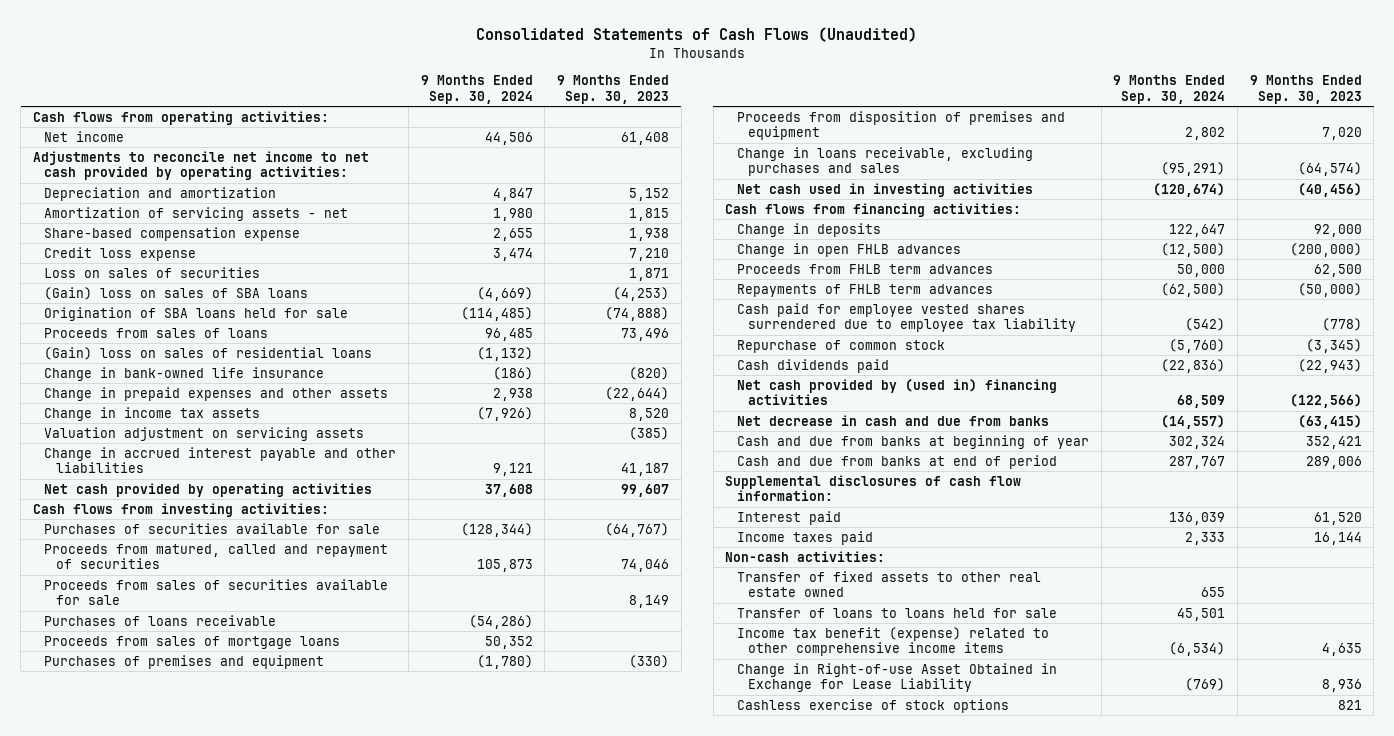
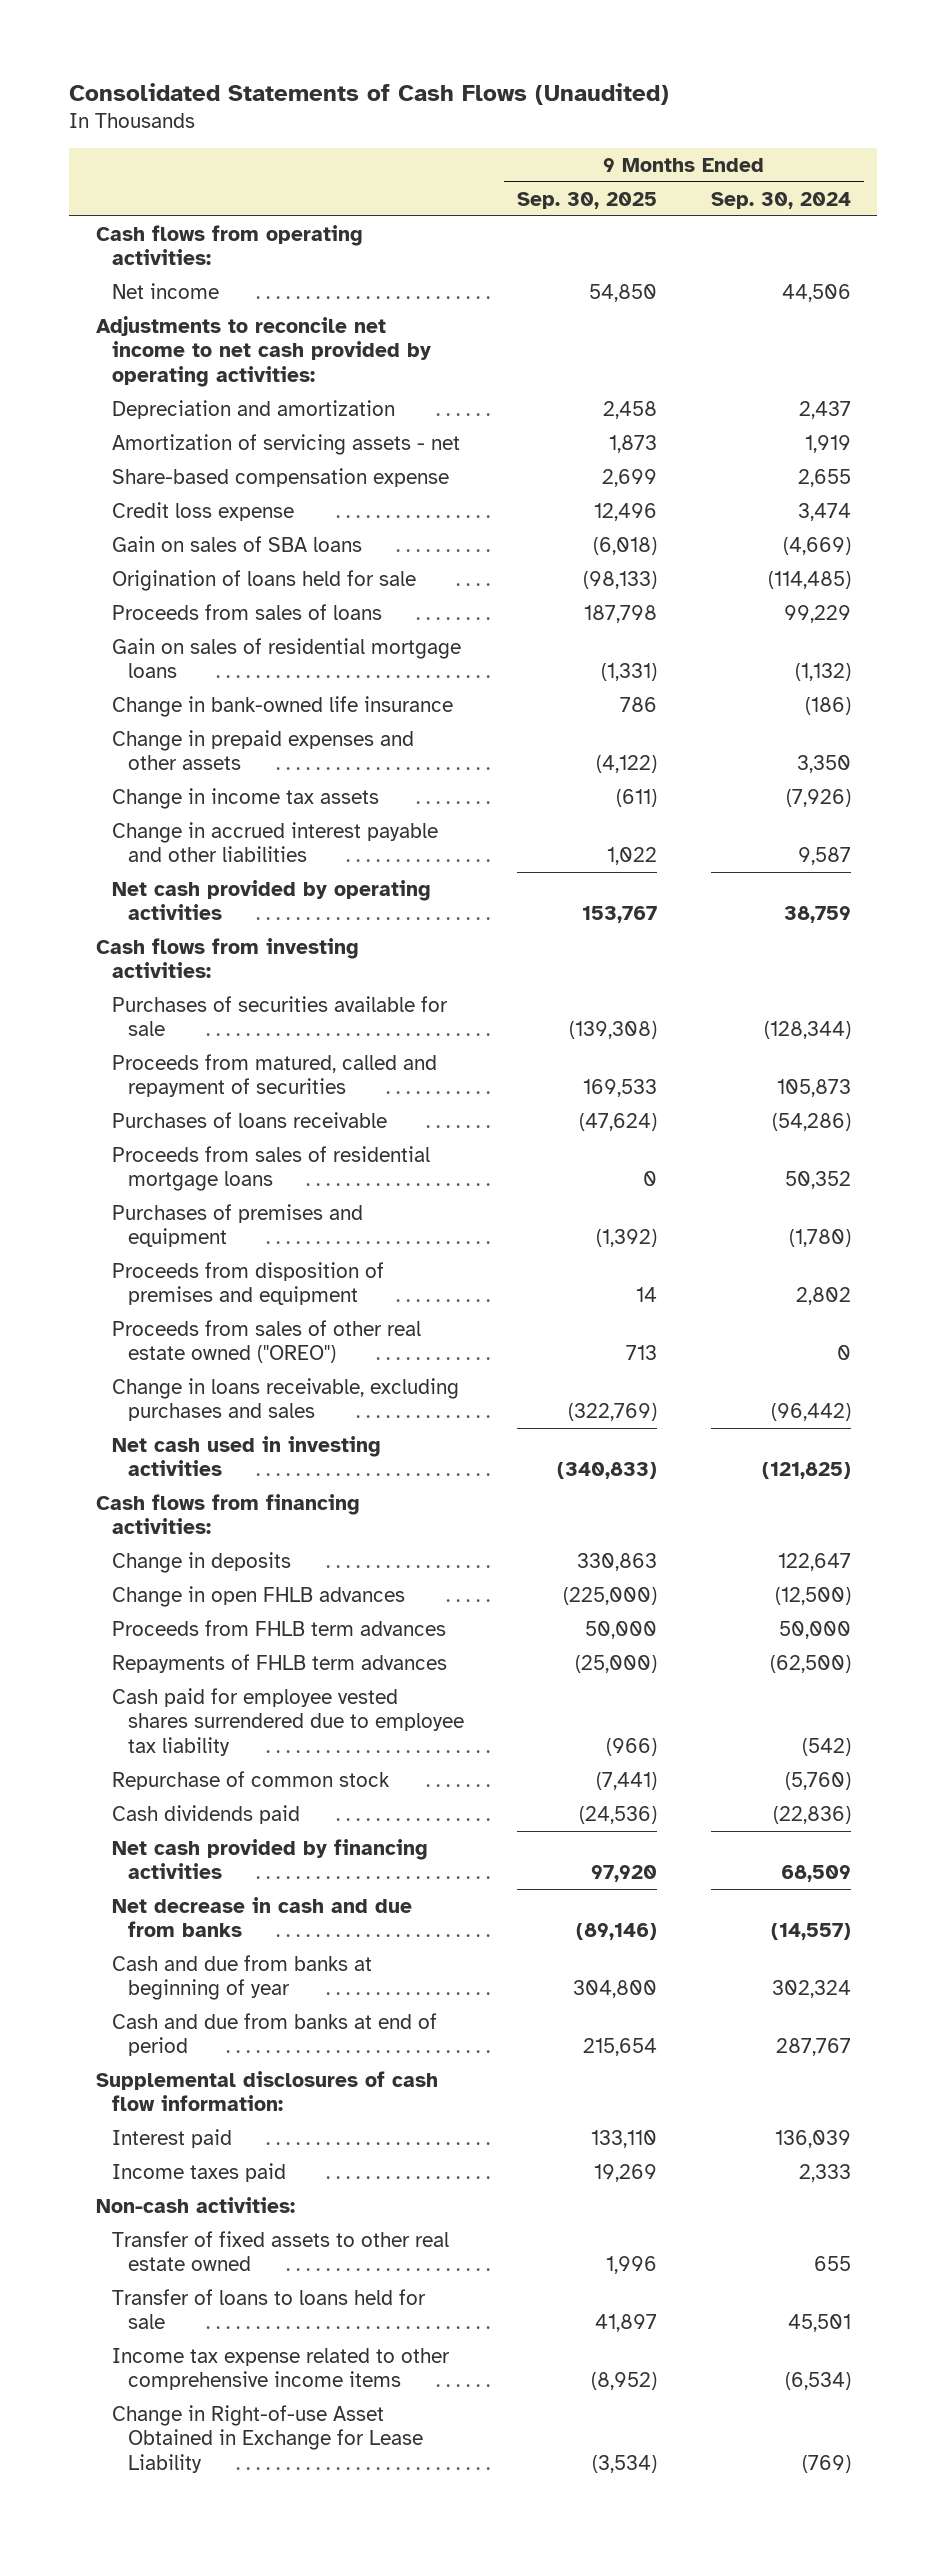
- | 9 Months Ended Sep. 30, 2024 | 9 Months Ended Sep. 30, 2023
+ | 9 Months Ended Sep. 30, 2025 | 9 Months Ended Sep. 30, 2024
- Depreciation and amortization | 4,847 | 5,152
- Amortization of servicing assets - net | 1,980 | 1,815
+ Depreciation and amortization | 2,458 | 2,437
+ Amortization of servicing assets - net | 1,873 | 1,919
- Loss on sales of securities | | 1,871
- (Gain) loss on sales of SBA loans | (4,669) | (4,253)
- Origination of SBA loans held for sale | (114,485) | (74,888)
- Proceeds from sales of loans | 96,485 | 73,496
- (Gain) loss on sales of residential loans | (1,132) |
+ Gain on sales of SBA loans | (6,018) | (4,669)
+ Origination of loans held for sale | (98,133) | (114,485)
+ Proceeds from sales of loans | 187,798 | 99,229
+ Gain on sales of residential mortgage loans | (1,331) | (1,132)
- Change in prepaid expenses and other assets | 2,938 | (22,644)
+ Change in prepaid expenses and other assets | (4,122) | 3,350
- Valuation adjustment on servicing assets | | (385)
- Change in accrued interest payable and other liabilities | 9,121 | 41,187
- Net cash provided by operating activities | 37,608 | 99,607
+ Change in accrued interest payable and other liabilities | 1,022 | 9,587
+ Net cash provided by operating activities | 153,767 | 38,759
- Proceeds from sales of securities available for sale | | 8,149
- Proceeds from sales of mortgage loans | 50,352 |
+ Proceeds from sales of residential mortgage loans | 0 | 50,352
- Change in loans receivable, excluding purchases and sales | (95,291) | (64,574)
- Net cash used in investing activities | (120,674) | (40,456)
+ Proceeds from sales of other real estate owned ("OREO") | 713 | 0
+ Change in loans receivable, excluding purchases and sales | (322,769) | (96,442)
+ Net cash used in investing activities | (340,833) | (121,825)
- Net cash provided by (used in) financing activities | 68,509 | (122,566)
+ Net cash provided by financing activities | 97,920 | 68,509
- Income tax benefit (expense) related to other comprehensive income items | (6,534) | 4,635
+ Income tax expense related to other comprehensive income items | (8,952) | (6,534)
- Cashless exercise of stock options | | 821

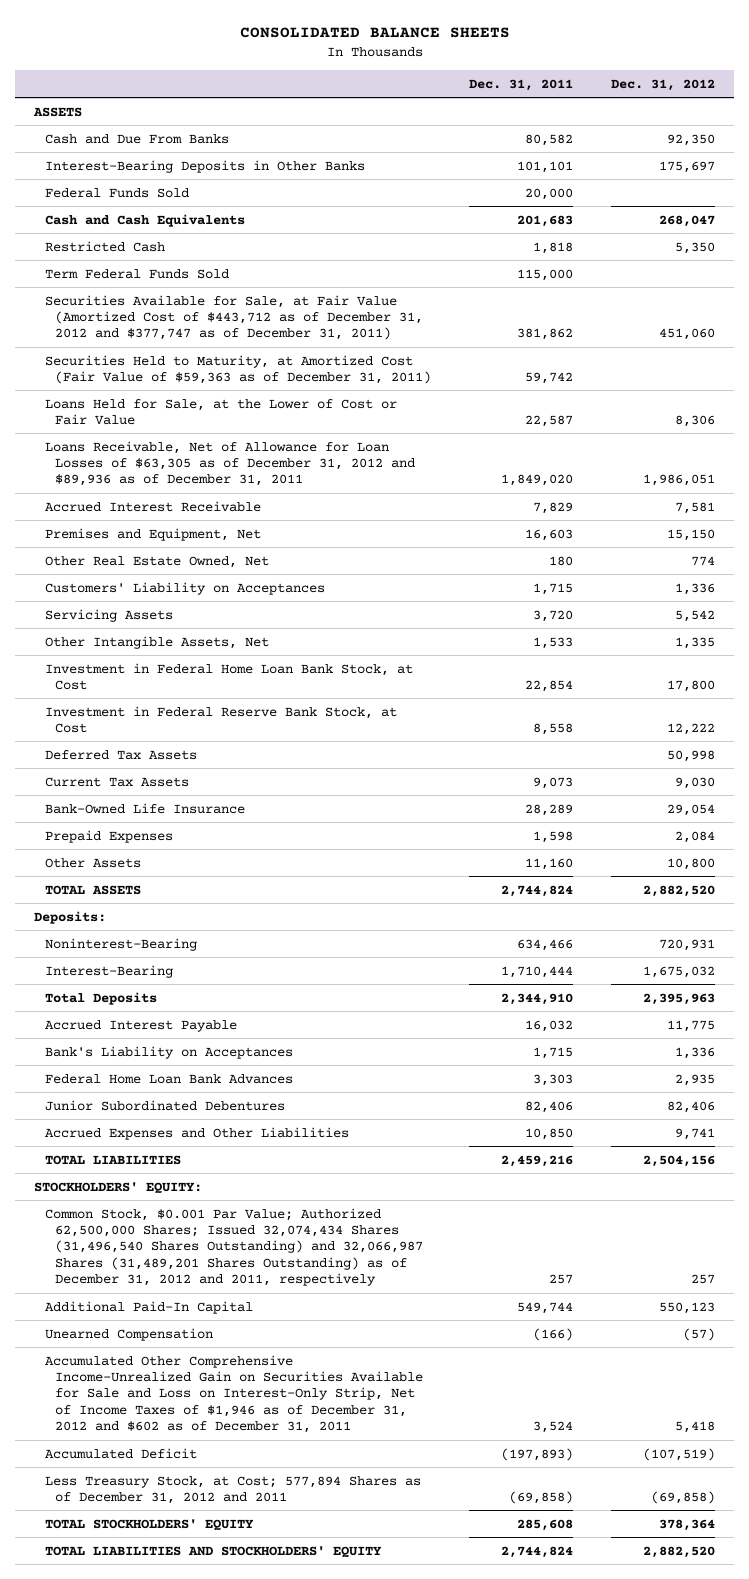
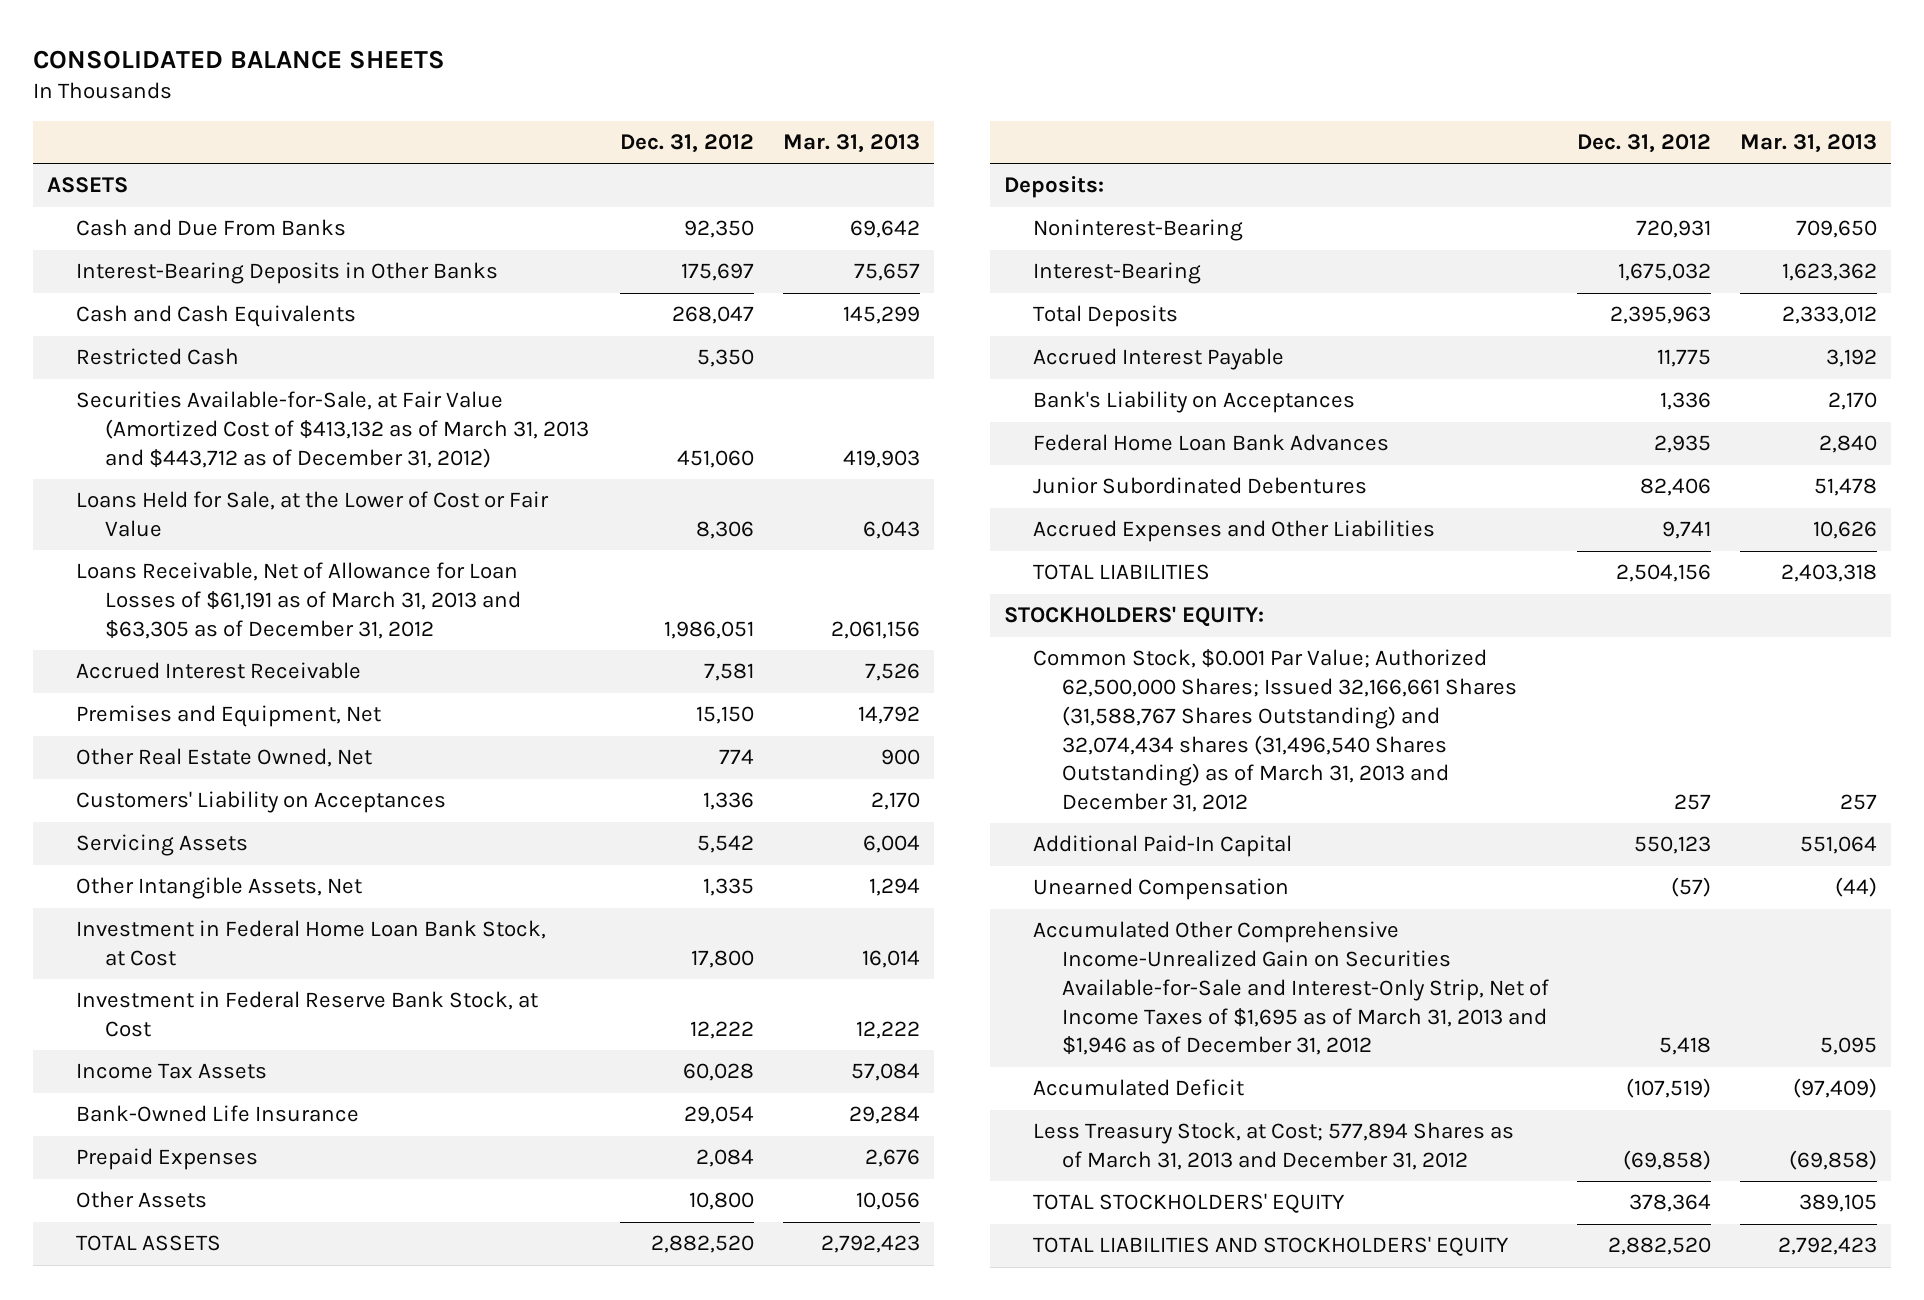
- | Dec. 31, 2011 | Dec. 31, 2012
+ | Dec. 31, 2012 | Mar. 31, 2013
- Federal Funds Sold | 20,000 |
- Term Federal Funds Sold | 115,000 |
- Securities Available for Sale, at Fair Value (Amortized Cost of $443,712 as of December 31, 2012 and $377,747 as of December 31, 2011) | 381,862 | 451,060
- Securities Held to Maturity, at Amortized Cost (Fair Value of $59,363 as of December 31, 2011) | 59,742 |
+ Securities Available-for-Sale, at Fair Value (Amortized Cost of $413,132 as of March 31, 2013 and $443,712 as of December 31, 2012) | 451,060 | 419,903
- Loans Receivable, Net of Allowance for Loan Losses of $63,305 as of December 31, 2012 and $89,936 as of December 31, 2011 | 1,849,020 | 1,986,051
+ Loans Receivable, Net of Allowance for Loan Losses of $61,191 as of March 31, 2013 and $63,305 as of December 31, 2012 | 1,986,051 | 2,061,156
- Deferred Tax Assets | | 50,998
- Current Tax Assets | 9,073 | 9,030
+ Income Tax Assets | 60,028 | 57,084
- Common Stock, $0.001 Par Value; Authorized 62,500,000 Shares; Issued 32,074,434 Shares (31,496,540 Shares Outstanding) and 32,066,987 Shares (31,489,201 Shares Outstanding) as of December 31, 2012 and 2011, respectively | 257 | 257
+ Common Stock, $0.001 Par Value; Authorized 62,500,000 Shares; Issued 32,166,661 Shares (31,588,767 Shares Outstanding) and 32,074,434 shares (31,496,540 Shares Outstanding) as of March 31, 2013 and December 31, 2012 | 257 | 257
- Accumulated Other Comprehensive Income-Unrealized Gain on Securities Available for Sale and Loss on Interest-Only Strip, Net of Income Taxes of $1,946 as of December 31, 2012 and $602 as of December 31, 2011 | 3,524 | 5,418
+ Accumulated Other Comprehensive Income-Unrealized Gain on Securities Available-for-Sale and Interest-Only Strip, Net of Income Taxes of $1,695 as of March 31, 2013 and $1,946 as of December 31, 2012 | 5,418 | 5,095
- Less Treasury Stock, at Cost; 577,894 Shares as of December 31, 2012 and 2011 | (69,858) | (69,858)
+ Less Treasury Stock, at Cost; 577,894 Shares as of March 31, 2013 and December 31, 2012 | (69,858) | (69,858)

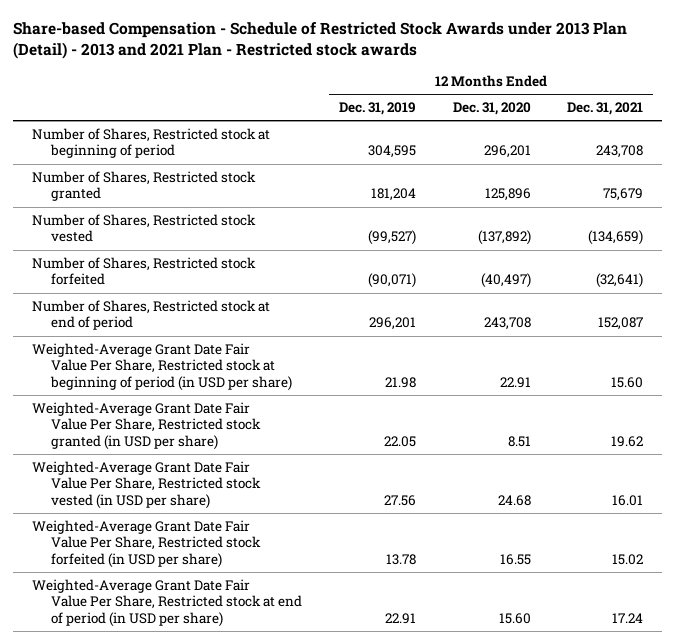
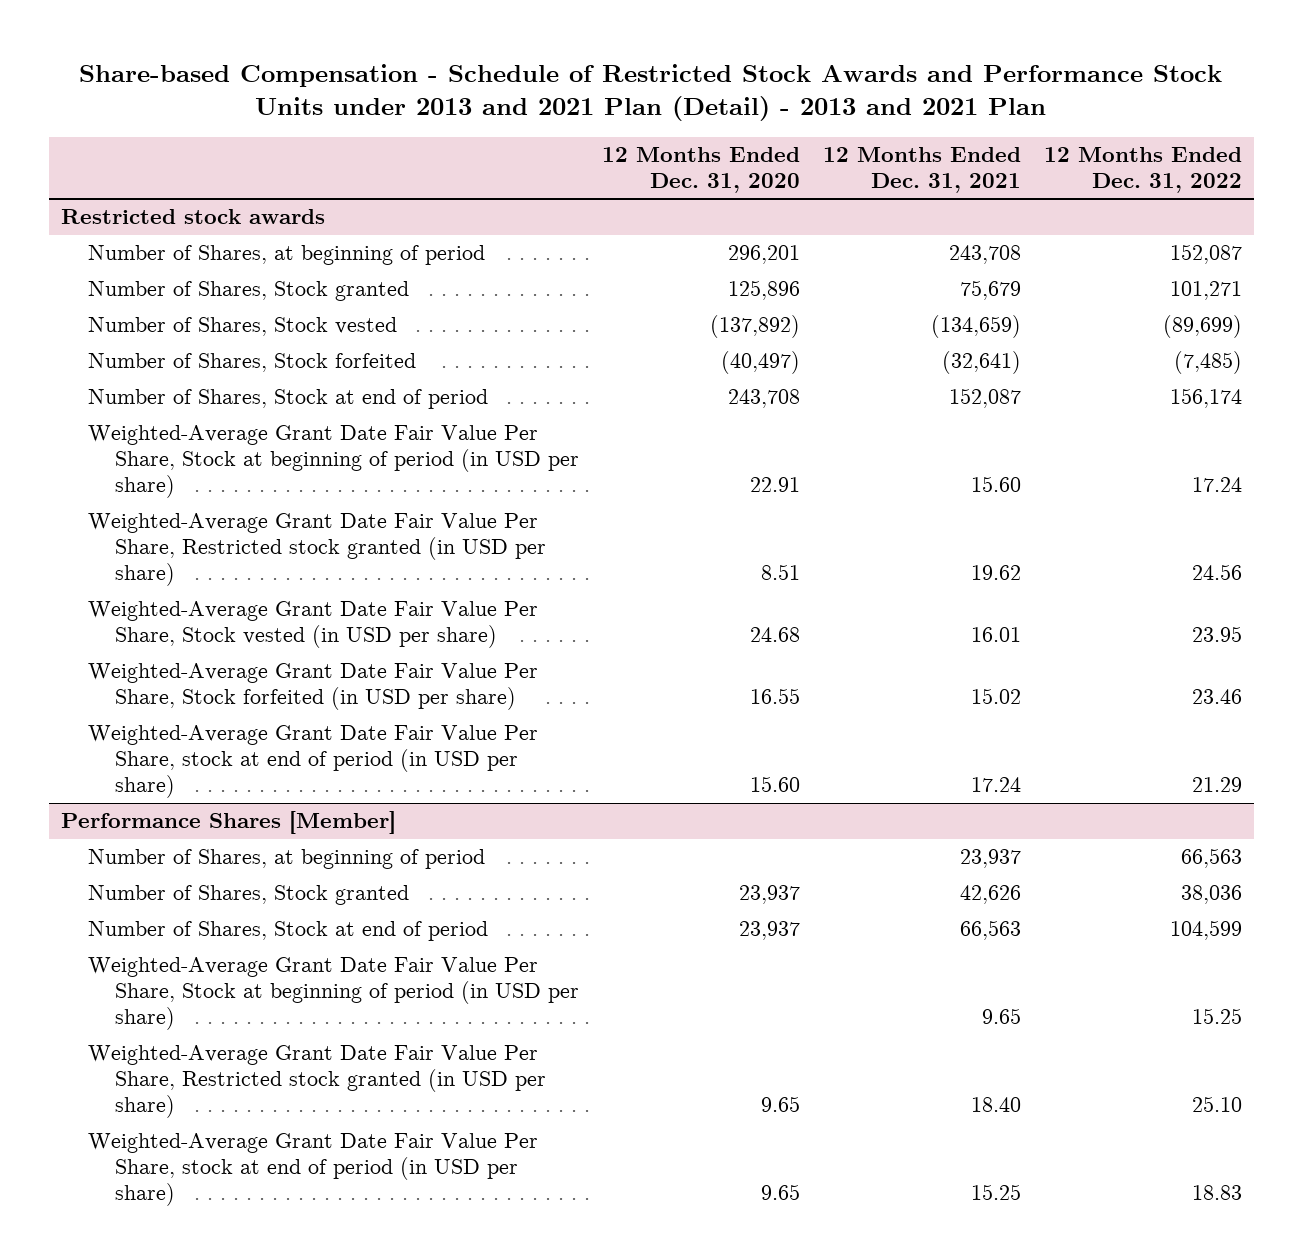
- Share-based Compensation - Schedule of Restricted Stock Awards under 2013 Plan (Detail) - 2013 and 2021 Plan - Restricted stock awards
+ Share-based Compensation - Schedule of Restricted Stock Awards and Performance Stock Units under 2013 and 2021 Plan (Detail) - 2013 and 2021 Plan
- | 12 Months Ended Dec. 31, 2019 | 12 Months Ended Dec. 31, 2020 | 12 Months Ended Dec. 31, 2021
+ | 12 Months Ended Dec. 31, 2020 | 12 Months Ended Dec. 31, 2021 | 12 Months Ended Dec. 31, 2022
- Number of Shares, Restricted stock at beginning of period | 304,595 | 296,201 | 243,708
- Number of Shares, Restricted stock granted | 181,204 | 125,896 | 75,679
- Number of Shares, Restricted stock vested | (99,527) | (137,892) | (134,659)
- Number of Shares, Restricted stock forfeited | (90,071) | (40,497) | (32,641)
- Number of Shares, Restricted stock at end of period | 296,201 | 243,708 | 152,087
- Weighted-Average Grant Date Fair Value Per Share, Restricted stock at beginning of period (in USD per share) | 21.98 | 22.91 | 15.60
+ Restricted stock awards
+ Number of Shares, at beginning of period | 296,201 | 243,708 | 152,087
+ Number of Shares, Stock granted | 125,896 | 75,679 | 101,271
+ Number of Shares, Stock vested | (137,892) | (134,659) | (89,699)
+ Number of Shares, Stock forfeited | (40,497) | (32,641) | (7,485)
+ Number of Shares, Stock at end of period | 243,708 | 152,087 | 156,174
+ Weighted-Average Grant Date Fair Value Per Share, Stock at beginning of period (in USD per share) | 22.91 | 15.60 | 17.24
- Weighted-Average Grant Date Fair Value Per Share, Restricted stock vested (in USD per share) | 27.56 | 24.68 | 16.01
- Weighted-Average Grant Date Fair Value Per Share, Restricted stock forfeited (in USD per share) | 13.78 | 16.55 | 15.02
- Weighted-Average Grant Date Fair Value Per Share, Restricted stock at end of period (in USD per share) | 22.91 | 15.60 | 17.24
+ Weighted-Average Grant Date Fair Value Per Share, Stock vested (in USD per share) | 24.68 | 16.01 | 23.95
+ Weighted-Average Grant Date Fair Value Per Share, Stock forfeited (in USD per share) | 16.55 | 15.02 | 23.46
+ Weighted-Average Grant Date Fair Value Per Share, stock at end of period (in USD per share) | 15.60 | 17.24 | 21.29
+ Performance Shares [Member]
+ Number of Shares, at beginning of period | | 23,937 | 66,563
+ Number of Shares, Stock granted | 23,937 | 42,626 | 38,036
+ Number of Shares, Stock at end of period | 23,937 | 66,563 | 104,599
+ Weighted-Average Grant Date Fair Value Per Share, Stock at beginning of period (in USD per share) | | 9.65 | 15.25
+ Weighted-Average Grant Date Fair Value Per Share, Restricted stock granted (in USD per share) | 9.65 | 18.40 | 25.10
+ Weighted-Average Grant Date Fair Value Per Share, stock at end of period (in USD per share) | 9.65 | 15.25 | 18.83

